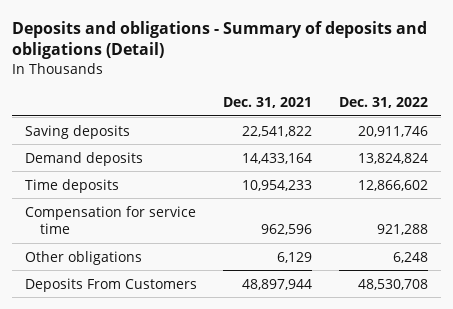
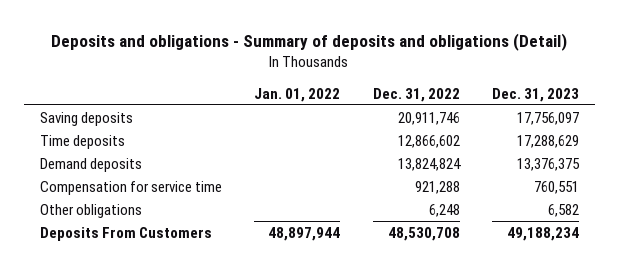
- | Dec. 31, 2021 | Dec. 31, 2022
+ | Jan. 01, 2022 | Dec. 31, 2022 | Dec. 31, 2023
moved down: Demand deposits | | 13,824,824 | 13,376,375

